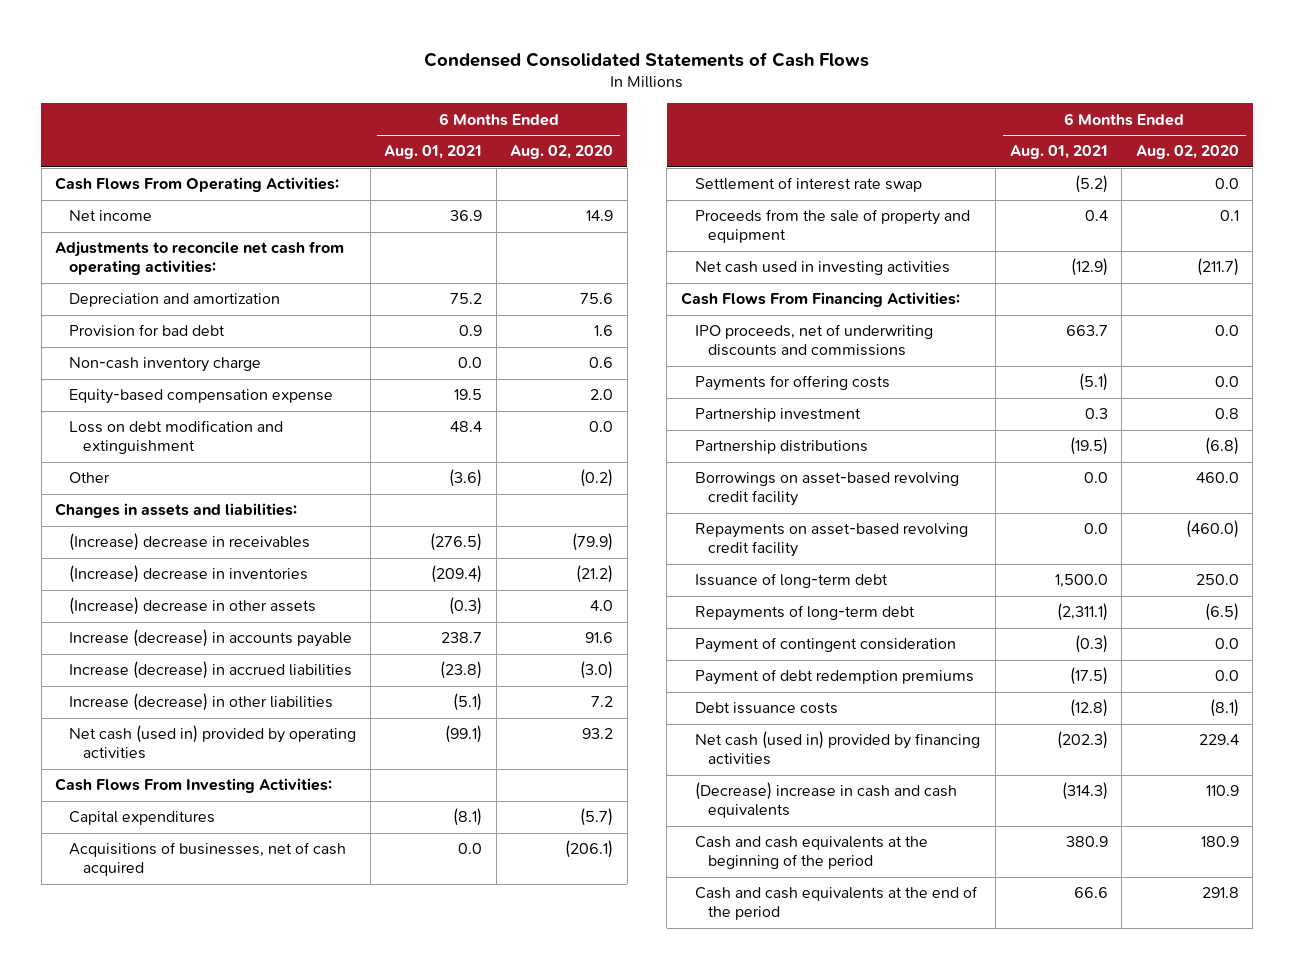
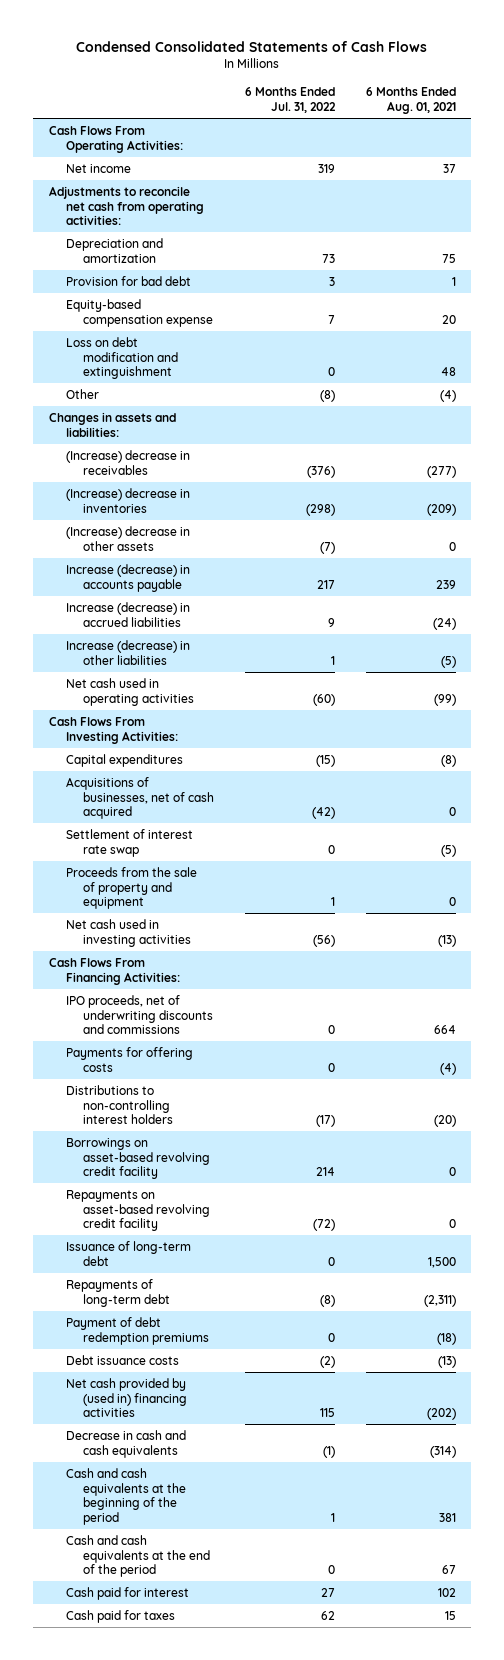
- | 6 Months Ended Aug. 01, 2021 | 6 Months Ended Aug. 02, 2020
+ | 6 Months Ended Jul. 31, 2022 | 6 Months Ended Aug. 01, 2021
- Net income | 36.9 | 14.9
+ Net income | 319 | 37
- Depreciation and amortization | 75.2 | 75.6
- Provision for bad debt | 0.9 | 1.6
- Non-cash inventory charge | 0.0 | 0.6
- Equity-based compensation expense | 19.5 | 2.0
- Loss on debt modification and extinguishment | 48.4 | 0.0
- Other | (3.6) | (0.2)
+ Depreciation and amortization | 73 | 75
+ Provision for bad debt | 3 | 1
+ Equity-based compensation expense | 7 | 20
+ Loss on debt modification and extinguishment | 0 | 48
+ Other | (8) | (4)
- (Increase) decrease in receivables | (276.5) | (79.9)
- (Increase) decrease in inventories | (209.4) | (21.2)
- (Increase) decrease in other assets | (0.3) | 4.0
- Increase (decrease) in accounts payable | 238.7 | 91.6
- Increase (decrease) in accrued liabilities | (23.8) | (3.0)
- Increase (decrease) in other liabilities | (5.1) | 7.2
- Net cash (used in) provided by operating activities | (99.1) | 93.2
+ (Increase) decrease in receivables | (376) | (277)
+ (Increase) decrease in inventories | (298) | (209)
+ (Increase) decrease in other assets | (7) | 0
+ Increase (decrease) in accounts payable | 217 | 239
+ Increase (decrease) in accrued liabilities | 9 | (24)
+ Increase (decrease) in other liabilities | 1 | (5)
+ Net cash used in operating activities | (60) | (99)
- Capital expenditures | (8.1) | (5.7)
- Acquisitions of businesses, net of cash acquired | 0.0 | (206.1)
- Settlement of interest rate swap | (5.2) | 0.0
- Proceeds from the sale of property and equipment | 0.4 | 0.1
- Net cash used in investing activities | (12.9) | (211.7)
+ Capital expenditures | (15) | (8)
+ Acquisitions of businesses, net of cash acquired | (42) | 0
+ Settlement of interest rate swap | 0 | (5)
+ Proceeds from the sale of property and equipment | 1 | 0
+ Net cash used in investing activities | (56) | (13)
- IPO proceeds, net of underwriting discounts and commissions | 663.7 | 0.0
- Payments for offering costs | (5.1) | 0.0
- Partnership investment | 0.3 | 0.8
- Partnership distributions | (19.5) | (6.8)
- Borrowings on asset-based revolving credit facility | 0.0 | 460.0
- Repayments on asset-based revolving credit facility | 0.0 | (460.0)
- Issuance of long-term debt | 1,500.0 | 250.0
- Repayments of long-term debt | (2,311.1) | (6.5)
- Payment of contingent consideration | (0.3) | 0.0
- Payment of debt redemption premiums | (17.5) | 0.0
- Debt issuance costs | (12.8) | (8.1)
- Net cash (used in) provided by financing activities | (202.3) | 229.4
- (Decrease) increase in cash and cash equivalents | (314.3) | 110.9
- Cash and cash equivalents at the beginning of the period | 380.9 | 180.9
- Cash and cash equivalents at the end of the period | 66.6 | 291.8
+ IPO proceeds, net of underwriting discounts and commissions | 0 | 664
+ Payments for offering costs | 0 | (4)
+ Distributions to non-controlling interest holders | (17) | (20)
+ Borrowings on asset-based revolving credit facility | 214 | 0
+ Repayments on asset-based revolving credit facility | (72) | 0
+ Issuance of long-term debt | 0 | 1,500
+ Repayments of long-term debt | (8) | (2,311)
+ Payment of debt redemption premiums | 0 | (18)
+ Debt issuance costs | (2) | (13)
+ Net cash provided by (used in) financing activities | 115 | (202)
+ Decrease in cash and cash equivalents | (1) | (314)
+ Cash and cash equivalents at the beginning of the period | 1 | 381
+ Cash and cash equivalents at the end of the period | 0 | 67
+ Cash paid for interest | 27 | 102
+ Cash paid for taxes | 62 | 15

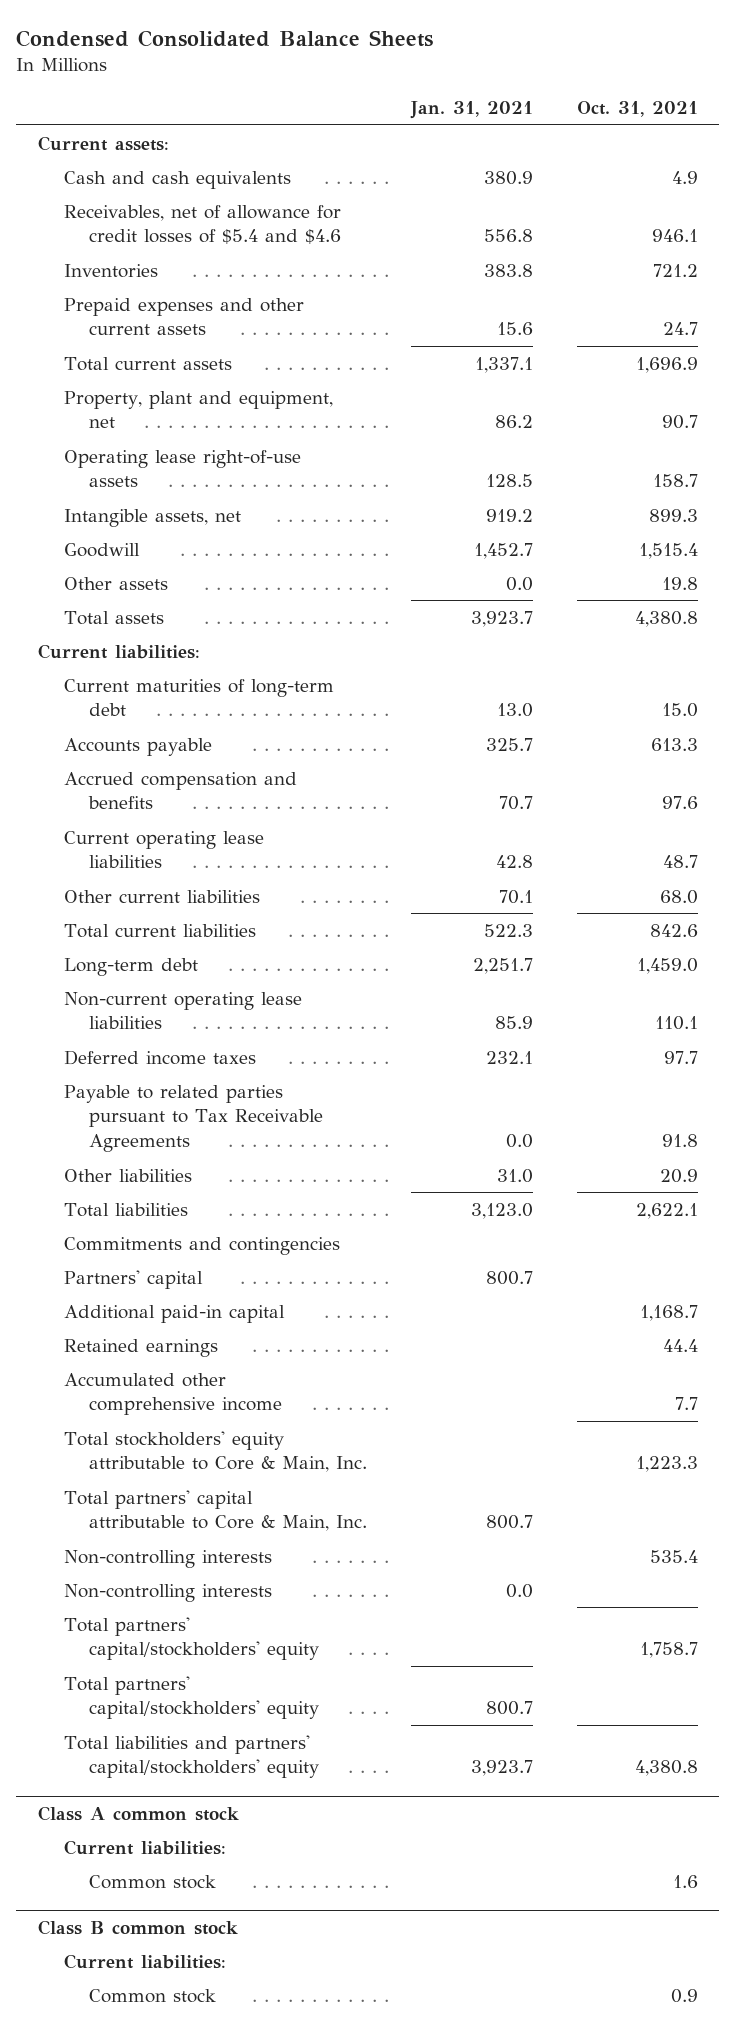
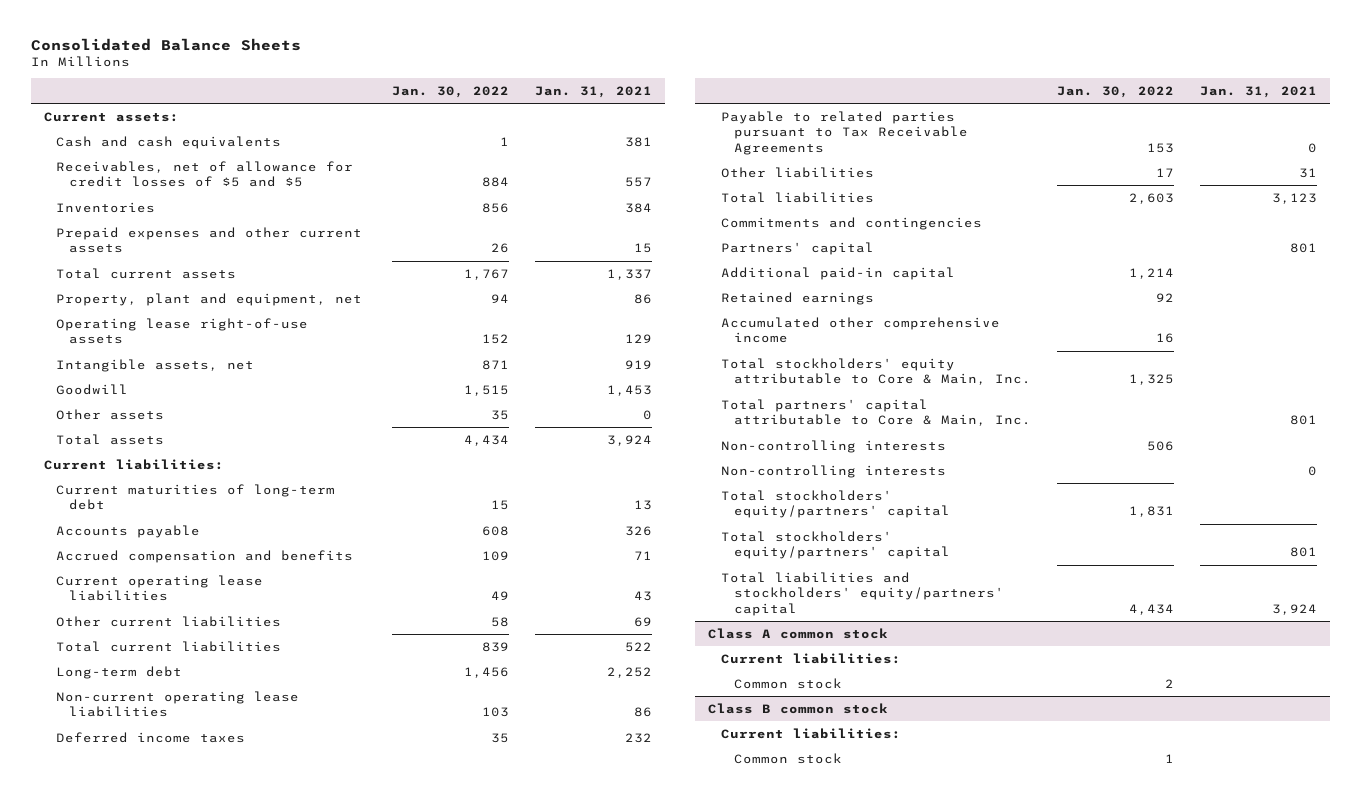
- Condensed Consolidated Balance Sheets
+ Consolidated Balance Sheets
- | Jan. 31, 2021 | Oct. 31, 2021
+ | Jan. 30, 2022 | Jan. 31, 2021
- Cash and cash equivalents | 380.9 | 4.9
- Receivables, net of allowance for credit losses of $5.4 and $4.6 | 556.8 | 946.1
- Inventories | 383.8 | 721.2
- Prepaid expenses and other current assets | 15.6 | 24.7
- Total current assets | 1,337.1 | 1,696.9
- Property, plant and equipment, net | 86.2 | 90.7
- Operating lease right-of-use assets | 128.5 | 158.7
- Intangible assets, net | 919.2 | 899.3
- Goodwill | 1,452.7 | 1,515.4
- Other assets | 0.0 | 19.8
- Total assets | 3,923.7 | 4,380.8
+ Cash and cash equivalents | 1 | 381
+ Receivables, net of allowance for credit losses of $5 and $5 | 884 | 557
+ Inventories | 856 | 384
+ Prepaid expenses and other current assets | 26 | 15
+ Total current assets | 1,767 | 1,337
+ Property, plant and equipment, net | 94 | 86
+ Operating lease right-of-use assets | 152 | 129
+ Intangible assets, net | 871 | 919
+ Goodwill | 1,515 | 1,453
+ Other assets | 35 | 0
+ Total assets | 4,434 | 3,924
- Current maturities of long-term debt | 13.0 | 15.0
- Accounts payable | 325.7 | 613.3
- Accrued compensation and benefits | 70.7 | 97.6
- Current operating lease liabilities | 42.8 | 48.7
- Other current liabilities | 70.1 | 68.0
- Total current liabilities | 522.3 | 842.6
- Long-term debt | 2,251.7 | 1,459.0
- Non-current operating lease liabilities | 85.9 | 110.1
- Deferred income taxes | 232.1 | 97.7
- Payable to related parties pursuant to Tax Receivable Agreements | 0.0 | 91.8
- Other liabilities | 31.0 | 20.9
- Total liabilities | 3,123.0 | 2,622.1
+ Current maturities of long-term debt | 15 | 13
+ Accounts payable | 608 | 326
+ Accrued compensation and benefits | 109 | 71
+ Current operating lease liabilities | 49 | 43
+ Other current liabilities | 58 | 69
+ Total current liabilities | 839 | 522
+ Long-term debt | 1,456 | 2,252
+ Non-current operating lease liabilities | 103 | 86
+ Deferred income taxes | 35 | 232
+ Payable to related parties pursuant to Tax Receivable Agreements | 153 | 0
+ Other liabilities | 17 | 31
+ Total liabilities | 2,603 | 3,123
- Partners' capital | 800.7 |
+ Partners' capital | | 801
- Total partners' capital attributable to Core & Main, Inc. | 800.7 |
+ Total partners' capital attributable to Core & Main, Inc. | | 801
- Non-controlling interests | 0.0 |
- Total partners' capital/stockholders' equity | | 1,758.7
- Total partners' capital/stockholders' equity | 800.7 |
- Total liabilities and partners' capital/stockholders' equity | 3,923.7 | 4,380.8
+ Non-controlling interests | | 0
+ Total stockholders' equity/partners' capital | 1,831 |
+ Total stockholders' equity/partners' capital | | 801
+ Total liabilities and stockholders' equity/partners' capital | 4,434 | 3,924

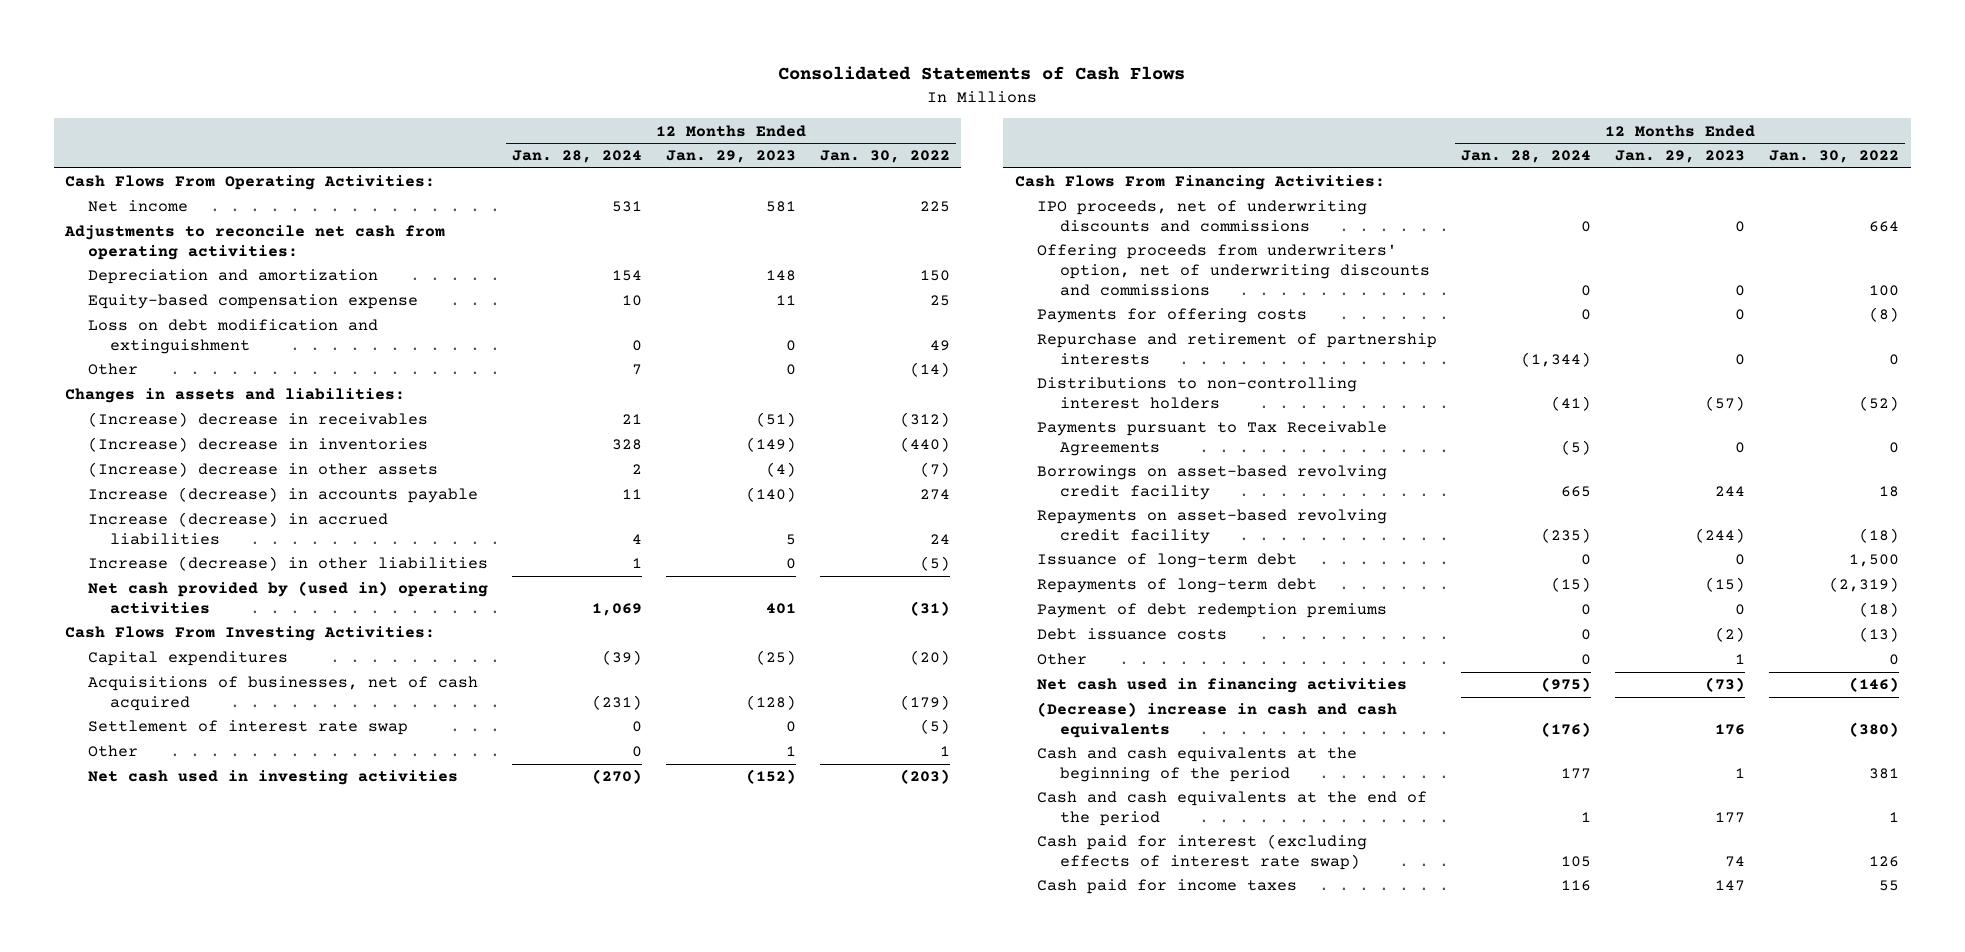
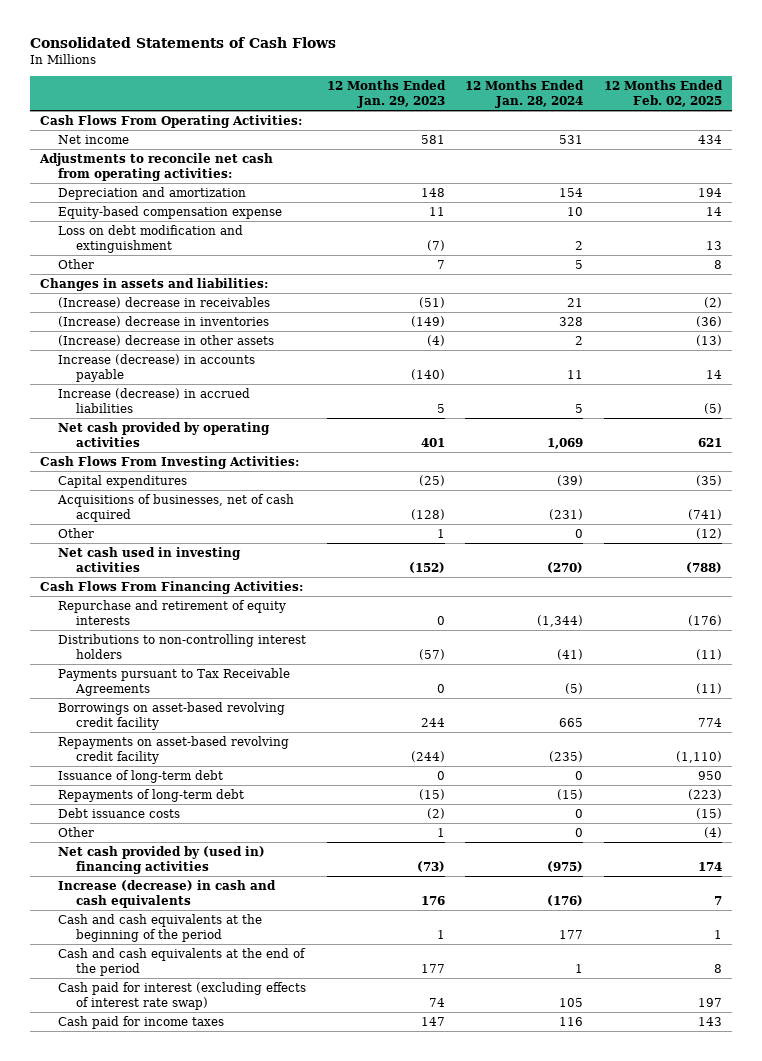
- | 12 Months Ended Jan. 28, 2024 | 12 Months Ended Jan. 29, 2023 | 12 Months Ended Jan. 30, 2022
+ | 12 Months Ended Jan. 29, 2023 | 12 Months Ended Jan. 28, 2024 | 12 Months Ended Feb. 02, 2025
- Loss on debt modification and extinguishment | 0 | 0 | 49
- Other | 7 | 0 | (14)
+ Loss on debt modification and extinguishment | (7) | 2 | 13
+ Other | 7 | 5 | 8
- Increase (decrease) in accrued liabilities | 4 | 5 | 24
- Increase (decrease) in other liabilities | 1 | 0 | (5)
- Net cash provided by (used in) operating activities | 1,069 | 401 | (31)
+ Increase (decrease) in accrued liabilities | 5 | 5 | (5)
+ Net cash provided by operating activities | 401 | 1,069 | 621
- Settlement of interest rate swap | 0 | 0 | (5)
- IPO proceeds, net of underwriting discounts and commissions | 0 | 0 | 664
- Offering proceeds from underwriters' option, net of underwriting discounts and commissions | 0 | 0 | 100
- Payments for offering costs | 0 | 0 | (8)
- Repurchase and retirement of partnership interests | (1,344) | 0 | 0
+ Repurchase and retirement of equity interests | 0 | (1,344) | (176)
- Payment of debt redemption premiums | 0 | 0 | (18)
- Net cash used in financing activities | (975) | (73) | (146)
- (Decrease) increase in cash and cash equivalents | (176) | 176 | (380)
+ Net cash provided by (used in) financing activities | (73) | (975) | 174
+ Increase (decrease) in cash and cash equivalents | 176 | (176) | 7

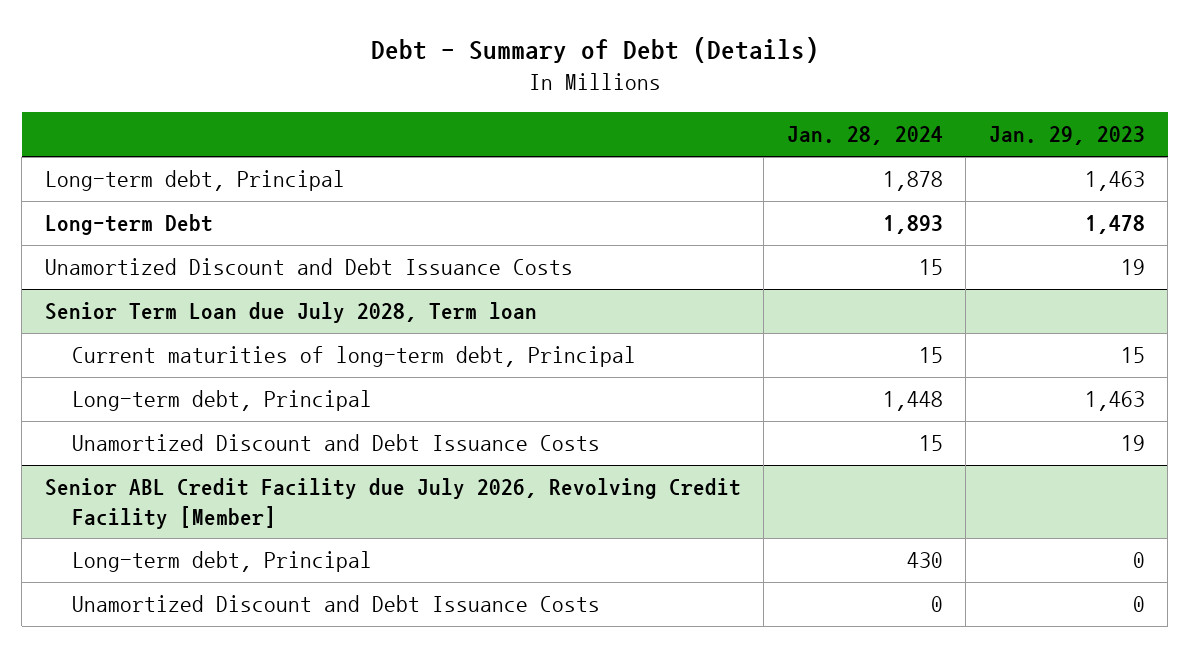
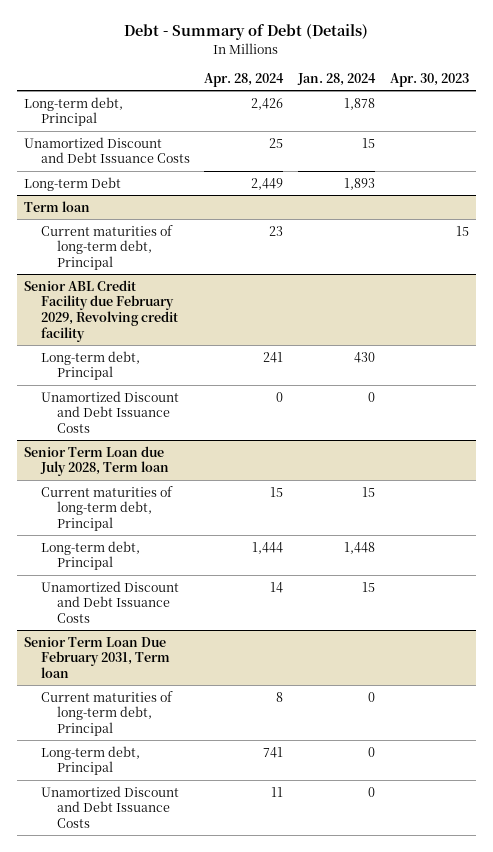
- | Jan. 28, 2024 | Jan. 29, 2023
+ | Apr. 28, 2024 | Jan. 28, 2024 | Apr. 30, 2023
moved down: Long-term Debt | 2,449 | 1,893 |
+ Term loan
+ Current maturities of long-term debt, Principal | 23 | | 15
+ Senior ABL Credit Facility due February 2029, Revolving credit facility
+ Long-term debt, Principal | 241 | 430 |
+ Unamortized Discount and Debt Issuance Costs | 0 | 0 |
- Senior ABL Credit Facility due July 2026, Revolving Credit Facility [Member]
- Long-term debt, Principal | 430 | 0
+ Senior Term Loan Due February 2031, Term loan
+ Current maturities of long-term debt, Principal | 8 | 0 |
+ Long-term debt, Principal | 741 | 0 |

